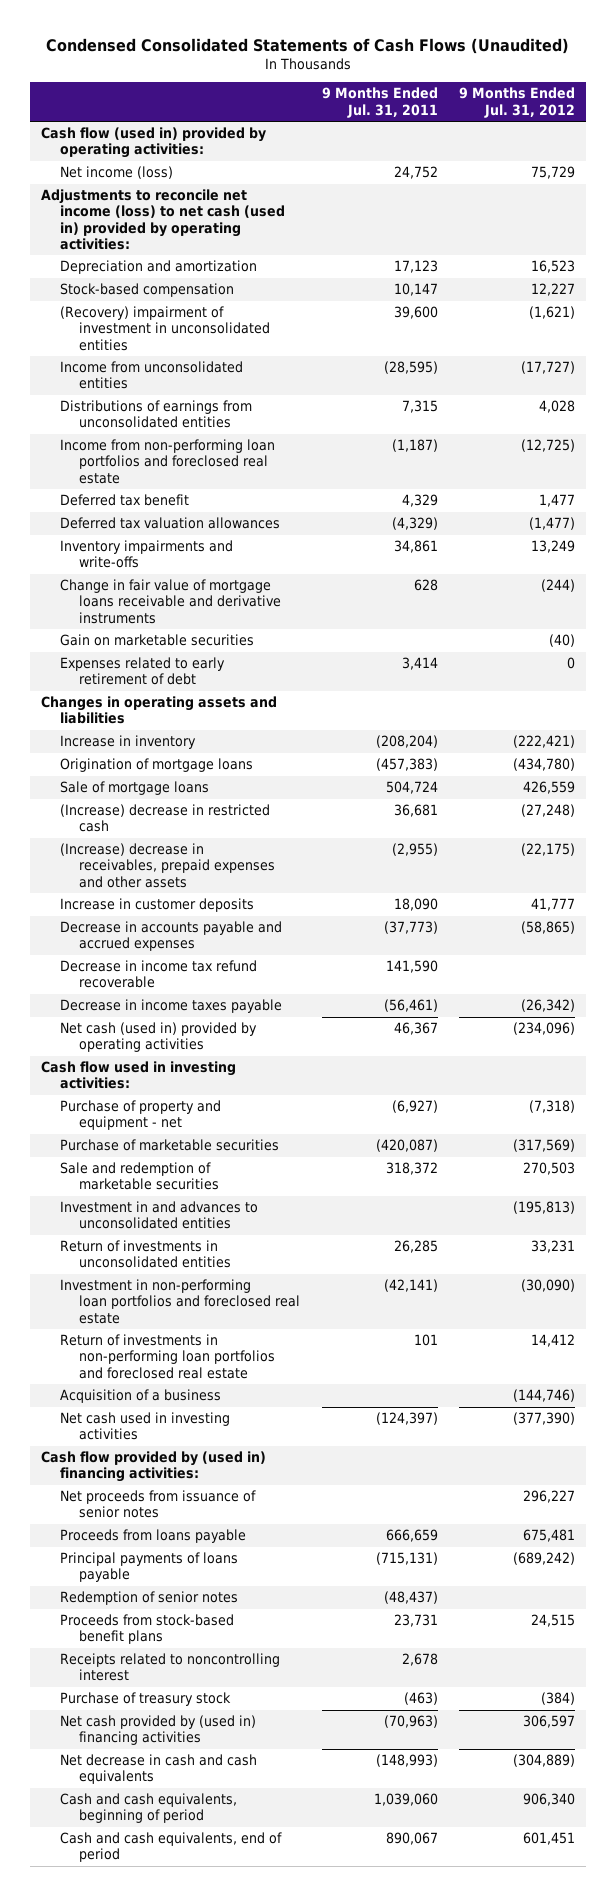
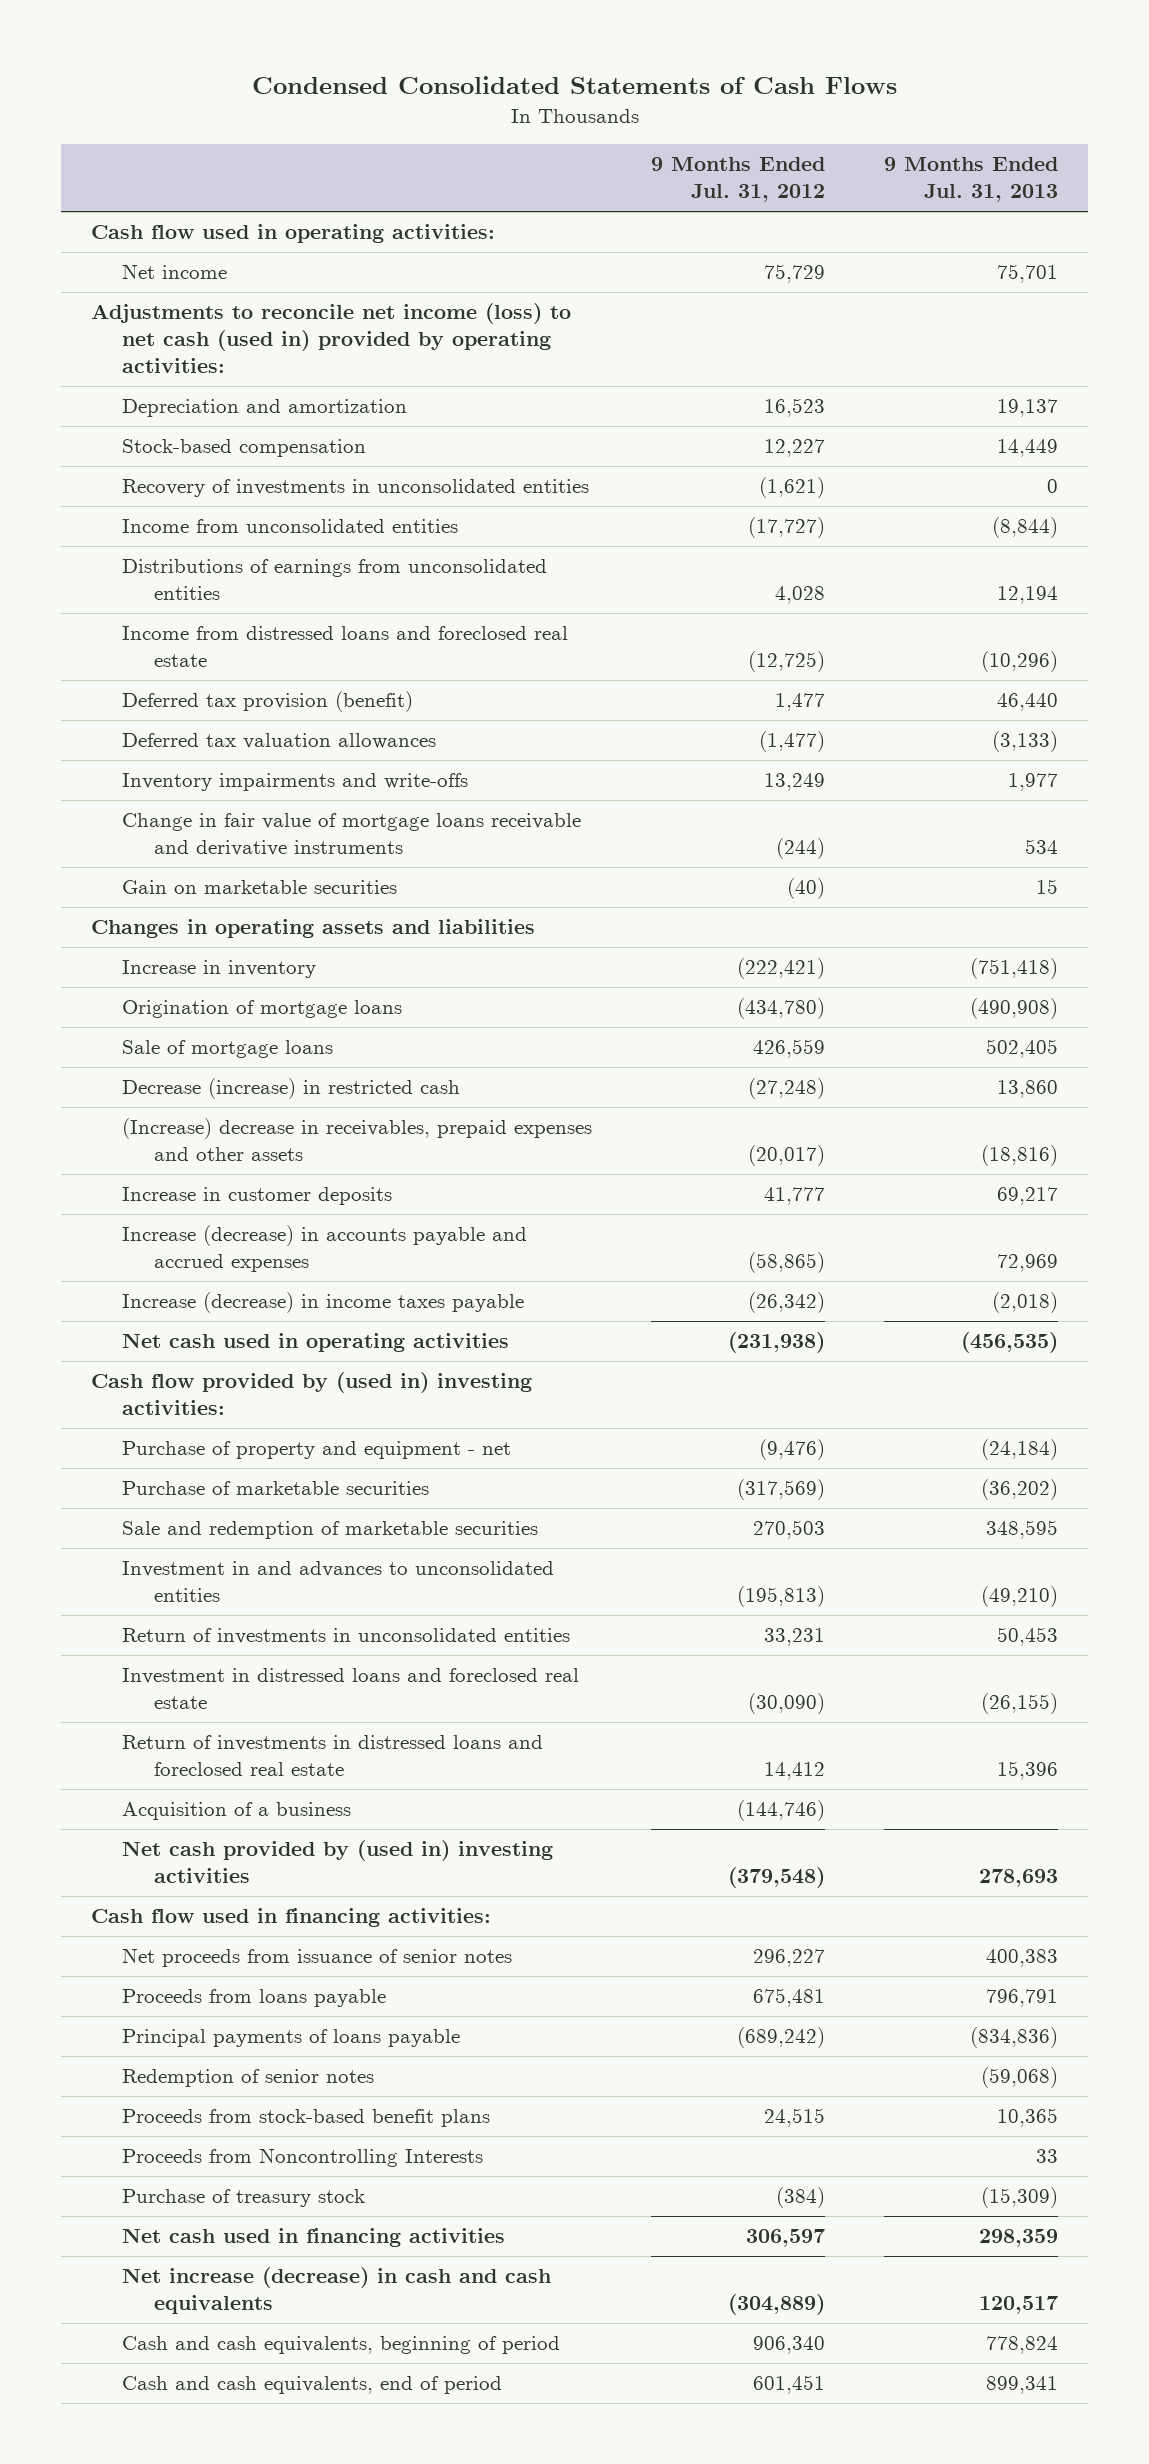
- Condensed Consolidated Statements of Cash Flows (Unaudited)
+ Condensed Consolidated Statements of Cash Flows
- | 9 Months Ended Jul. 31, 2011 | 9 Months Ended Jul. 31, 2012
+ | 9 Months Ended Jul. 31, 2012 | 9 Months Ended Jul. 31, 2013
- Cash flow (used in) provided by operating activities:
- Net income (loss) | 24,752 | 75,729
+ Cash flow used in operating activities:
+ Net income | 75,729 | 75,701
- (Recovery) impairment of investment in unconsolidated entities | 39,600 | (1,621)
+ Recovery of investments in unconsolidated entities | (1,621) | 0
- Income from non-performing loan portfolios and foreclosed real estate | (1,187) | (12,725)
- Deferred tax benefit | 4,329 | 1,477
+ Income from distressed loans and foreclosed real estate | (12,725) | (10,296)
+ Deferred tax provision (benefit) | 1,477 | 46,440
- Expenses related to early retirement of debt | 3,414 | 0
- (Increase) decrease in restricted cash | 36,681 | (27,248)
- (Increase) decrease in receivables, prepaid expenses and other assets | (2,955) | (22,175)
+ Decrease (increase) in restricted cash | (27,248) | 13,860
+ (Increase) decrease in receivables, prepaid expenses and other assets | (20,017) | (18,816)
- Decrease in accounts payable and accrued expenses | (37,773) | (58,865)
- Decrease in income tax refund recoverable | 141,590 |
- Decrease in income taxes payable | (56,461) | (26,342)
- Net cash (used in) provided by operating activities | 46,367 | (234,096)
- Cash flow used in investing activities:
- Purchase of property and equipment - net | (6,927) | (7,318)
+ Increase (decrease) in accounts payable and accrued expenses | (58,865) | 72,969
+ Increase (decrease) in income taxes payable | (26,342) | (2,018)
+ Net cash used in operating activities | (231,938) | (456,535)
+ Cash flow provided by (used in) investing activities:
+ Purchase of property and equipment - net | (9,476) | (24,184)
- Investment in non-performing loan portfolios and foreclosed real estate | (42,141) | (30,090)
- Return of investments in non-performing loan portfolios and foreclosed real estate | 101 | 14,412
+ Investment in distressed loans and foreclosed real estate | (30,090) | (26,155)
+ Return of investments in distressed loans and foreclosed real estate | 14,412 | 15,396
- Net cash used in investing activities | (124,397) | (377,390)
- Cash flow provided by (used in) financing activities:
+ Net cash provided by (used in) investing activities | (379,548) | 278,693
+ Cash flow used in financing activities:
- Receipts related to noncontrolling interest | 2,678 |
+ Proceeds from Noncontrolling Interests | | 33
- Net cash provided by (used in) financing activities | (70,963) | 306,597
- Net decrease in cash and cash equivalents | (148,993) | (304,889)
+ Net cash used in financing activities | 306,597 | 298,359
+ Net increase (decrease) in cash and cash equivalents | (304,889) | 120,517

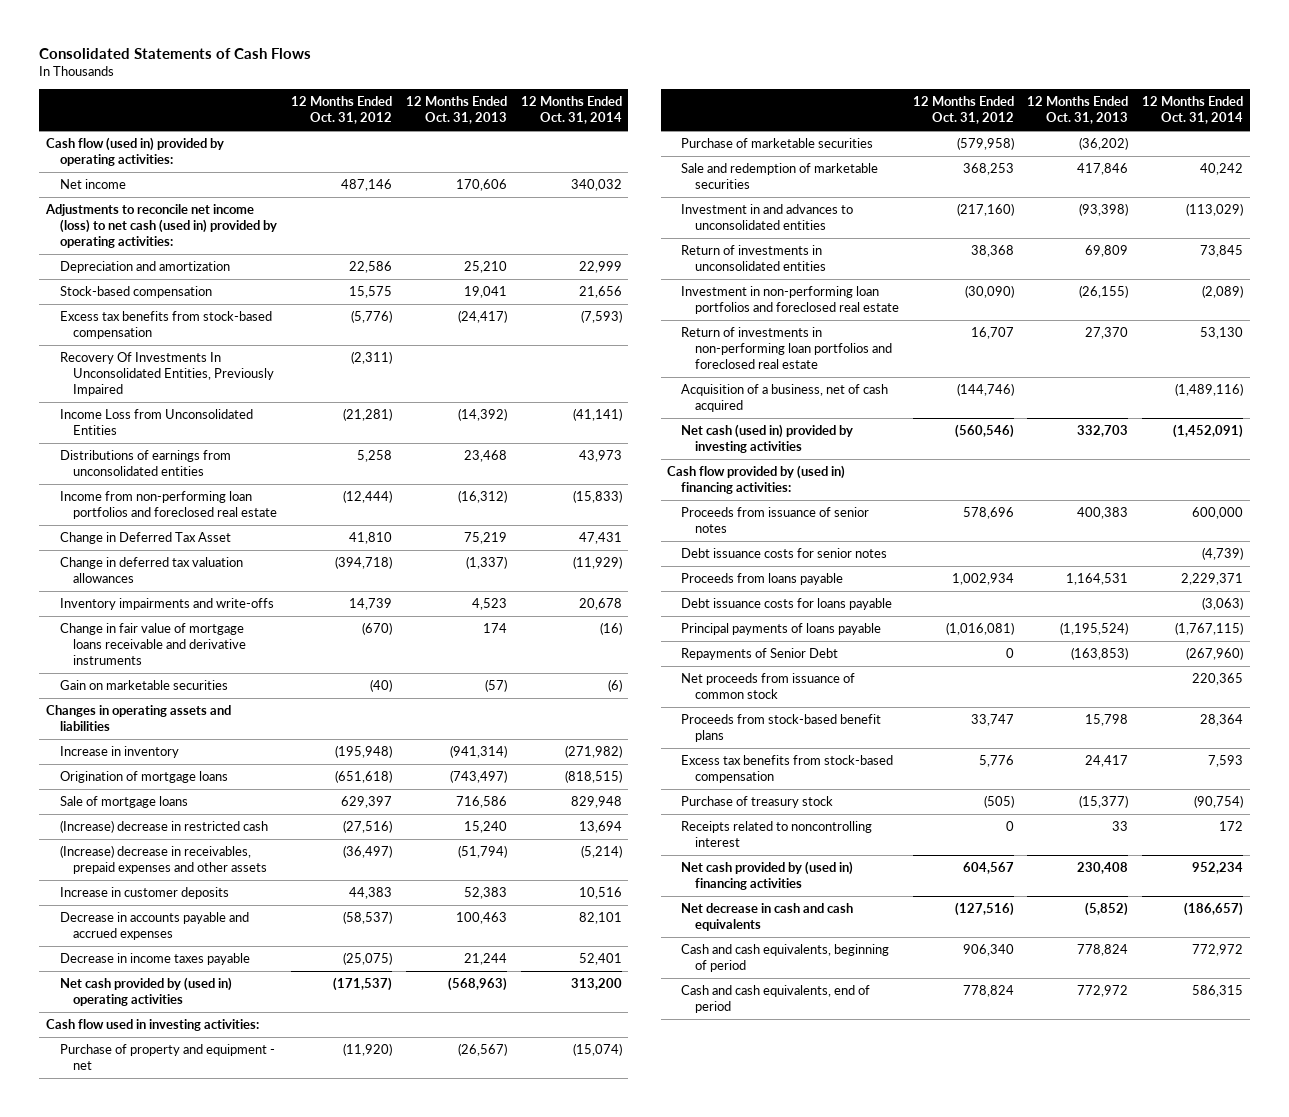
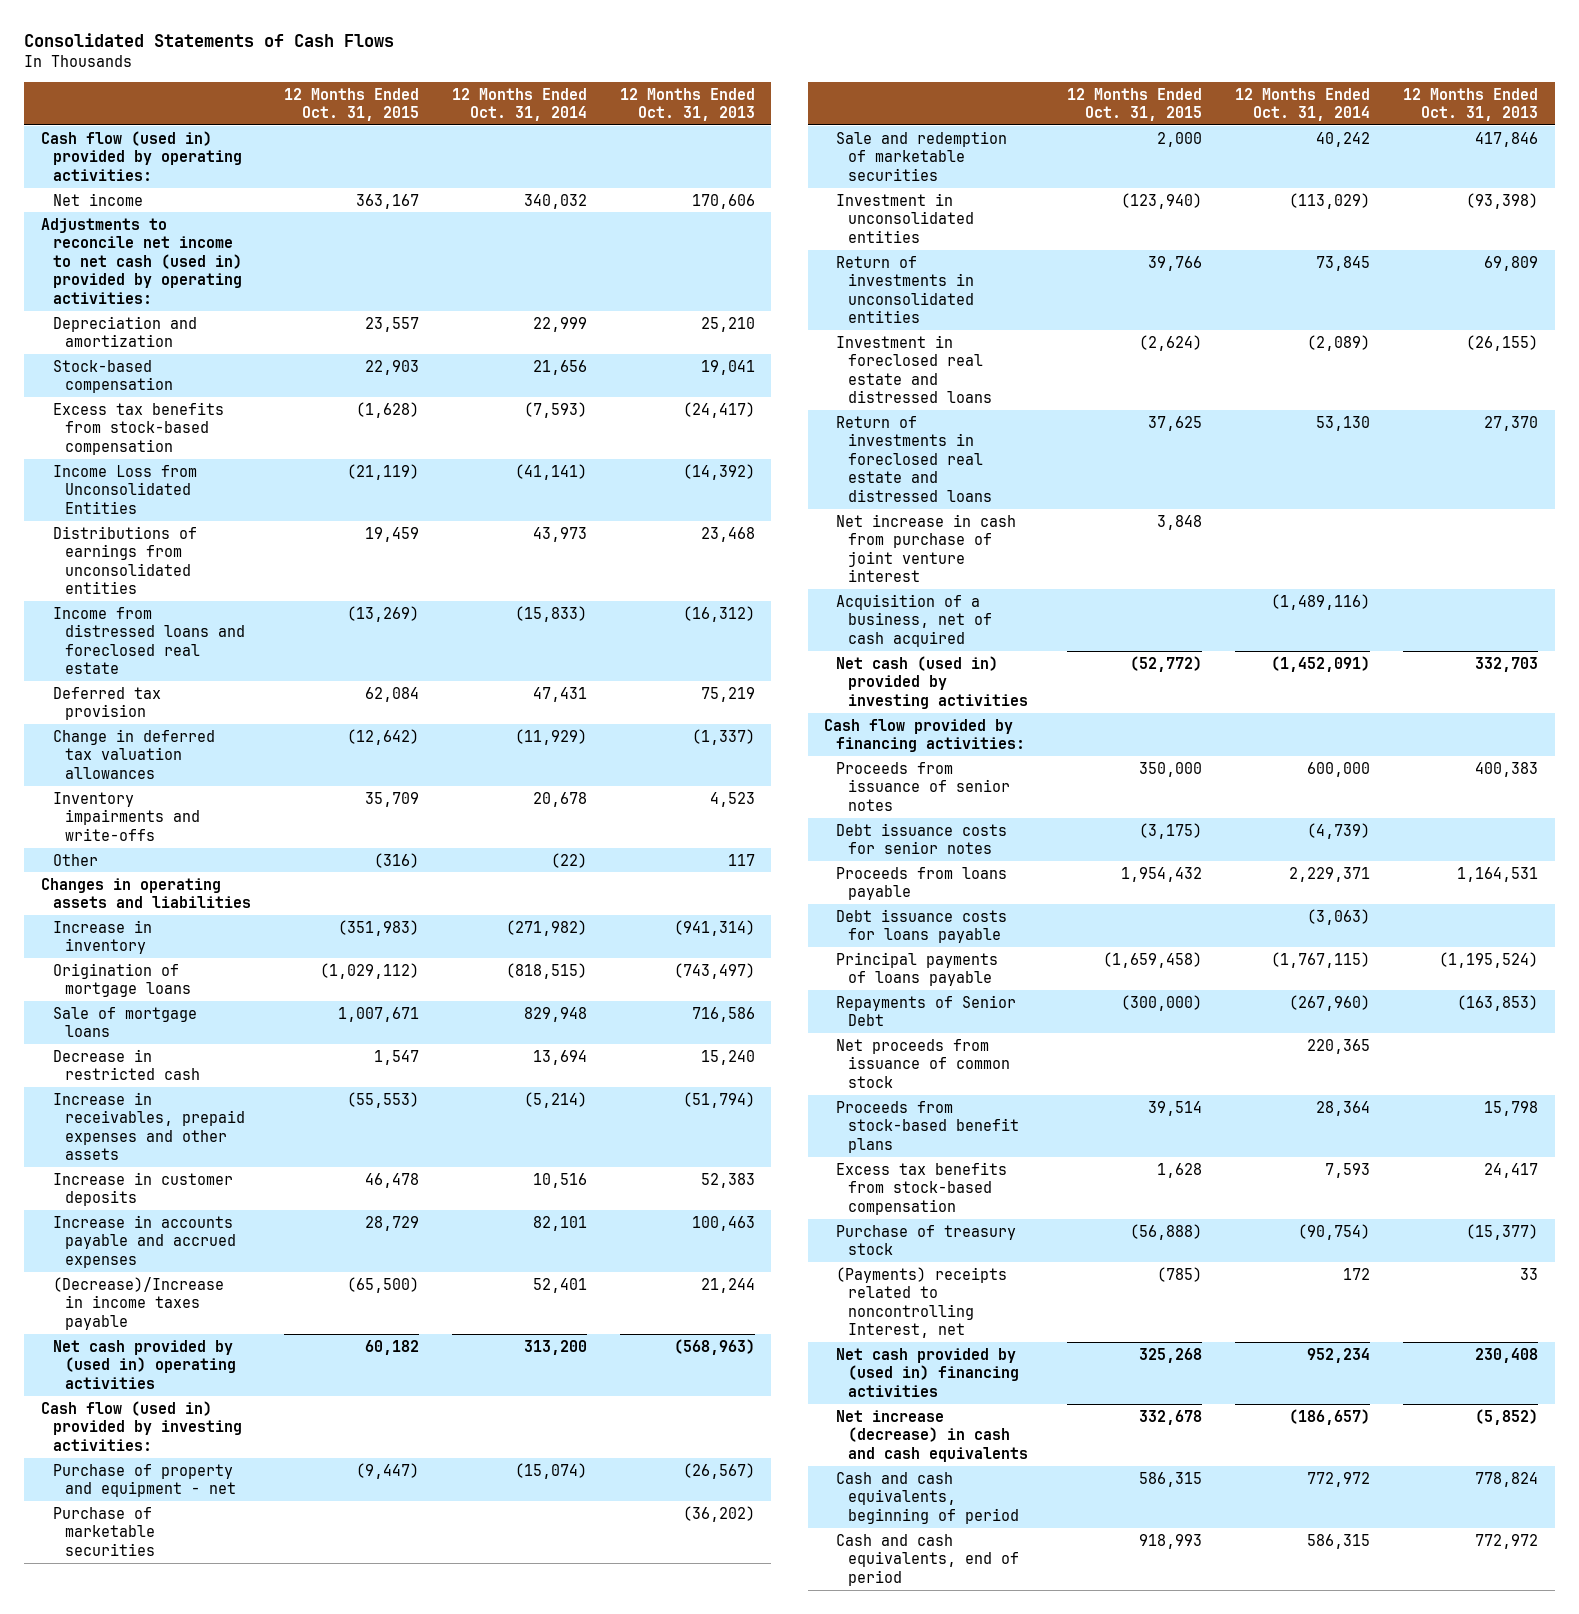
- | 12 Months Ended Oct. 31, 2012 | 12 Months Ended Oct. 31, 2013 | 12 Months Ended Oct. 31, 2014
+ | 12 Months Ended Oct. 31, 2015 | 12 Months Ended Oct. 31, 2014 | 12 Months Ended Oct. 31, 2013
- Adjustments to reconcile net income (loss) to net cash (used in) provided by operating activities:
+ Adjustments to reconcile net income to net cash (used in) provided by operating activities:
- Recovery Of Investments In Unconsolidated Entities, Previously Impaired | (2,311) | |
- Income from non-performing loan portfolios and foreclosed real estate | (12,444) | (16,312) | (15,833)
- Change in Deferred Tax Asset | 41,810 | 75,219 | 47,431
+ Income from distressed loans and foreclosed real estate | (13,269) | (15,833) | (16,312)
+ Deferred tax provision | 62,084 | 47,431 | 75,219
- Change in fair value of mortgage loans receivable and derivative instruments | (670) | 174 | (16)
- Gain on marketable securities | (40) | (57) | (6)
+ Other | (316) | (22) | 117
- (Increase) decrease in restricted cash | (27,516) | 15,240 | 13,694
- (Increase) decrease in receivables, prepaid expenses and other assets | (36,497) | (51,794) | (5,214)
+ Decrease in restricted cash | 1,547 | 13,694 | 15,240
+ Increase in receivables, prepaid expenses and other assets | (55,553) | (5,214) | (51,794)
- Decrease in accounts payable and accrued expenses | (58,537) | 100,463 | 82,101
- Decrease in income taxes payable | (25,075) | 21,244 | 52,401
+ Increase in accounts payable and accrued expenses | 28,729 | 82,101 | 100,463
+ (Decrease)/Increase in income taxes payable | (65,500) | 52,401 | 21,244
- Cash flow used in investing activities:
+ Cash flow (used in) provided by investing activities:
- Investment in and advances to unconsolidated entities | (217,160) | (93,398) | (113,029)
+ Investment in unconsolidated entities | (123,940) | (113,029) | (93,398)
- Investment in non-performing loan portfolios and foreclosed real estate | (30,090) | (26,155) | (2,089)
- Return of investments in non-performing loan portfolios and foreclosed real estate | 16,707 | 27,370 | 53,130
+ Investment in foreclosed real estate and distressed loans | (2,624) | (2,089) | (26,155)
+ Return of investments in foreclosed real estate and distressed loans | 37,625 | 53,130 | 27,370
+ Net increase in cash from purchase of joint venture interest | 3,848 | |
- Cash flow provided by (used in) financing activities:
+ Cash flow provided by financing activities:
- Receipts related to noncontrolling interest | 0 | 33 | 172
+ (Payments) receipts related to noncontrolling Interest, net | (785) | 172 | 33
- Net decrease in cash and cash equivalents | (127,516) | (5,852) | (186,657)
+ Net increase (decrease) in cash and cash equivalents | 332,678 | (186,657) | (5,852)

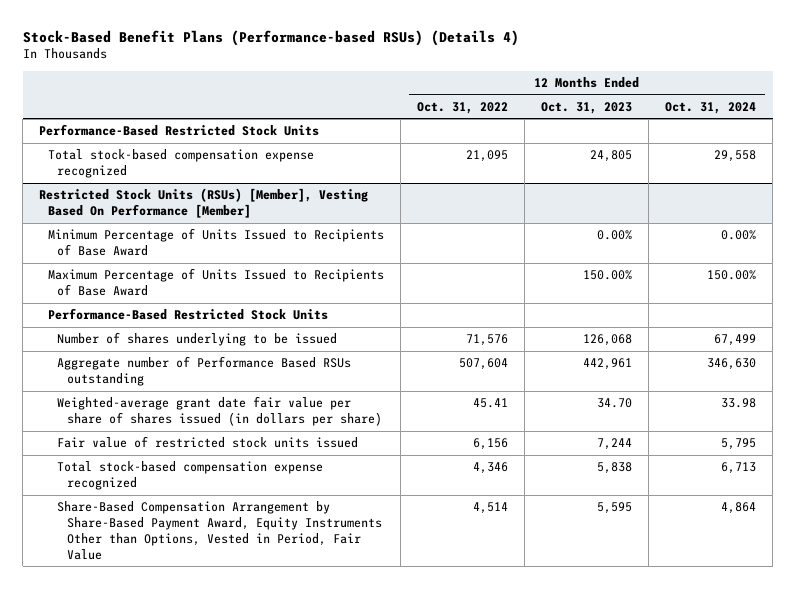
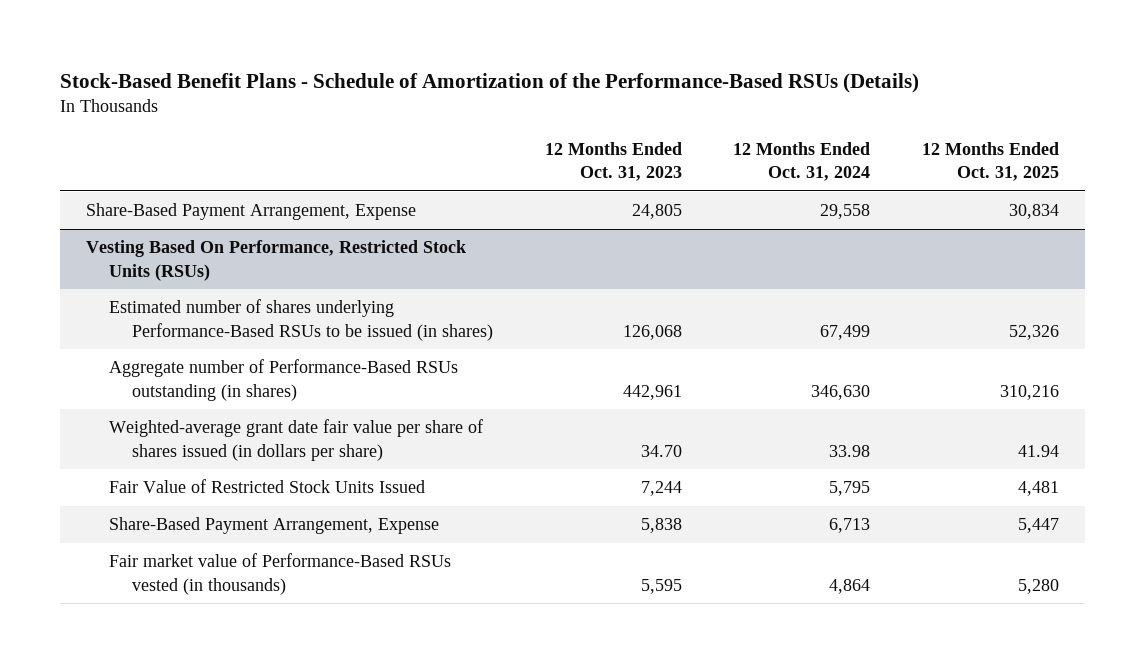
- Stock-Based Benefit Plans (Performance-based RSUs) (Details 4)
+ Stock-Based Benefit Plans - Schedule of Amortization of the Performance-Based RSUs (Details)
- | 12 Months Ended Oct. 31, 2022 | 12 Months Ended Oct. 31, 2023 | 12 Months Ended Oct. 31, 2024
+ | 12 Months Ended Oct. 31, 2023 | 12 Months Ended Oct. 31, 2024 | 12 Months Ended Oct. 31, 2025
- Performance-Based Restricted Stock Units
- Total stock-based compensation expense recognized | 21,095 | 24,805 | 29,558
- Restricted Stock Units (RSUs) [Member], Vesting Based On Performance [Member]
- Minimum Percentage of Units Issued to Recipients of Base Award | | 0.00% | 0.00%
- Maximum Percentage of Units Issued to Recipients of Base Award | | 150.00% | 150.00%
- Performance-Based Restricted Stock Units
- Number of shares underlying to be issued | 71,576 | 126,068 | 67,499
- Aggregate number of Performance Based RSUs outstanding | 507,604 | 442,961 | 346,630
+ Share-Based Payment Arrangement, Expense | 24,805 | 29,558 | 30,834
+ Vesting Based On Performance, Restricted Stock Units (RSUs)
+ Estimated number of shares underlying Performance-Based RSUs to be issued (in shares) | 126,068 | 67,499 | 52,326
+ Aggregate number of Performance-Based RSUs outstanding (in shares) | 442,961 | 346,630 | 310,216
- Fair value of restricted stock units issued | 6,156 | 7,244 | 5,795
- Total stock-based compensation expense recognized | 4,346 | 5,838 | 6,713
- Share-Based Compensation Arrangement by Share-Based Payment Award, Equity Instruments Other than Options, Vested in Period, Fair Value | 4,514 | 5,595 | 4,864
+ Fair Value of Restricted Stock Units Issued | 7,244 | 5,795 | 4,481
+ Share-Based Payment Arrangement, Expense | 5,838 | 6,713 | 5,447
+ Fair market value of Performance-Based RSUs vested (in thousands) | 5,595 | 4,864 | 5,280

